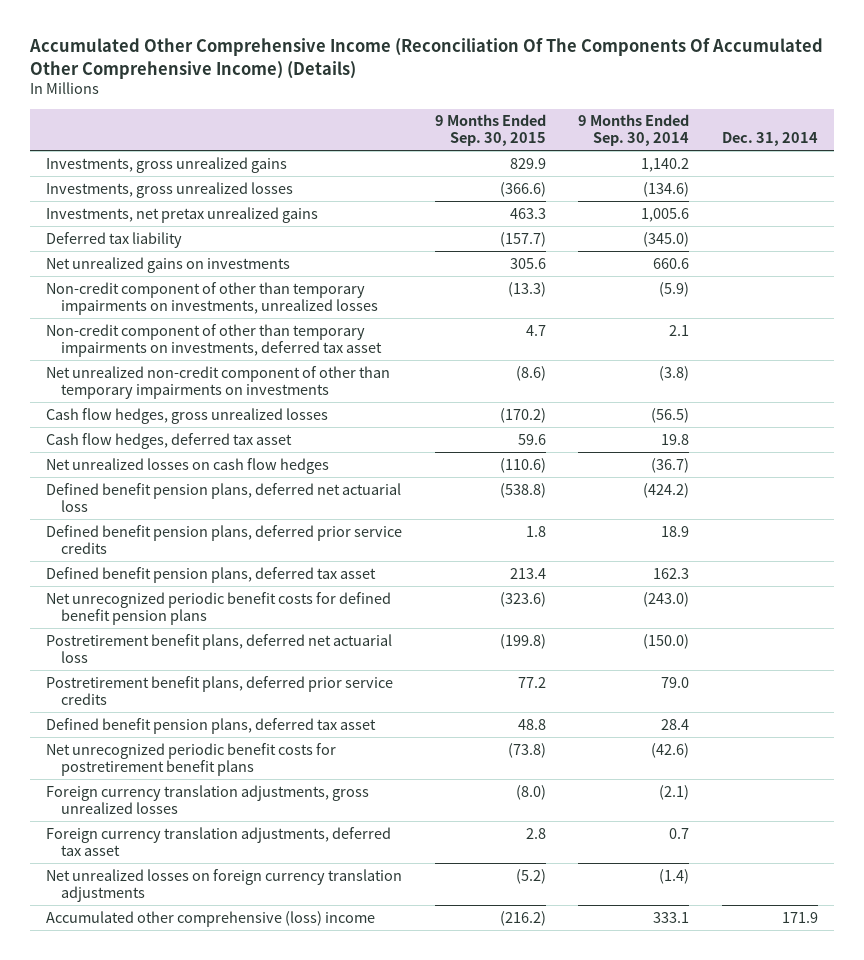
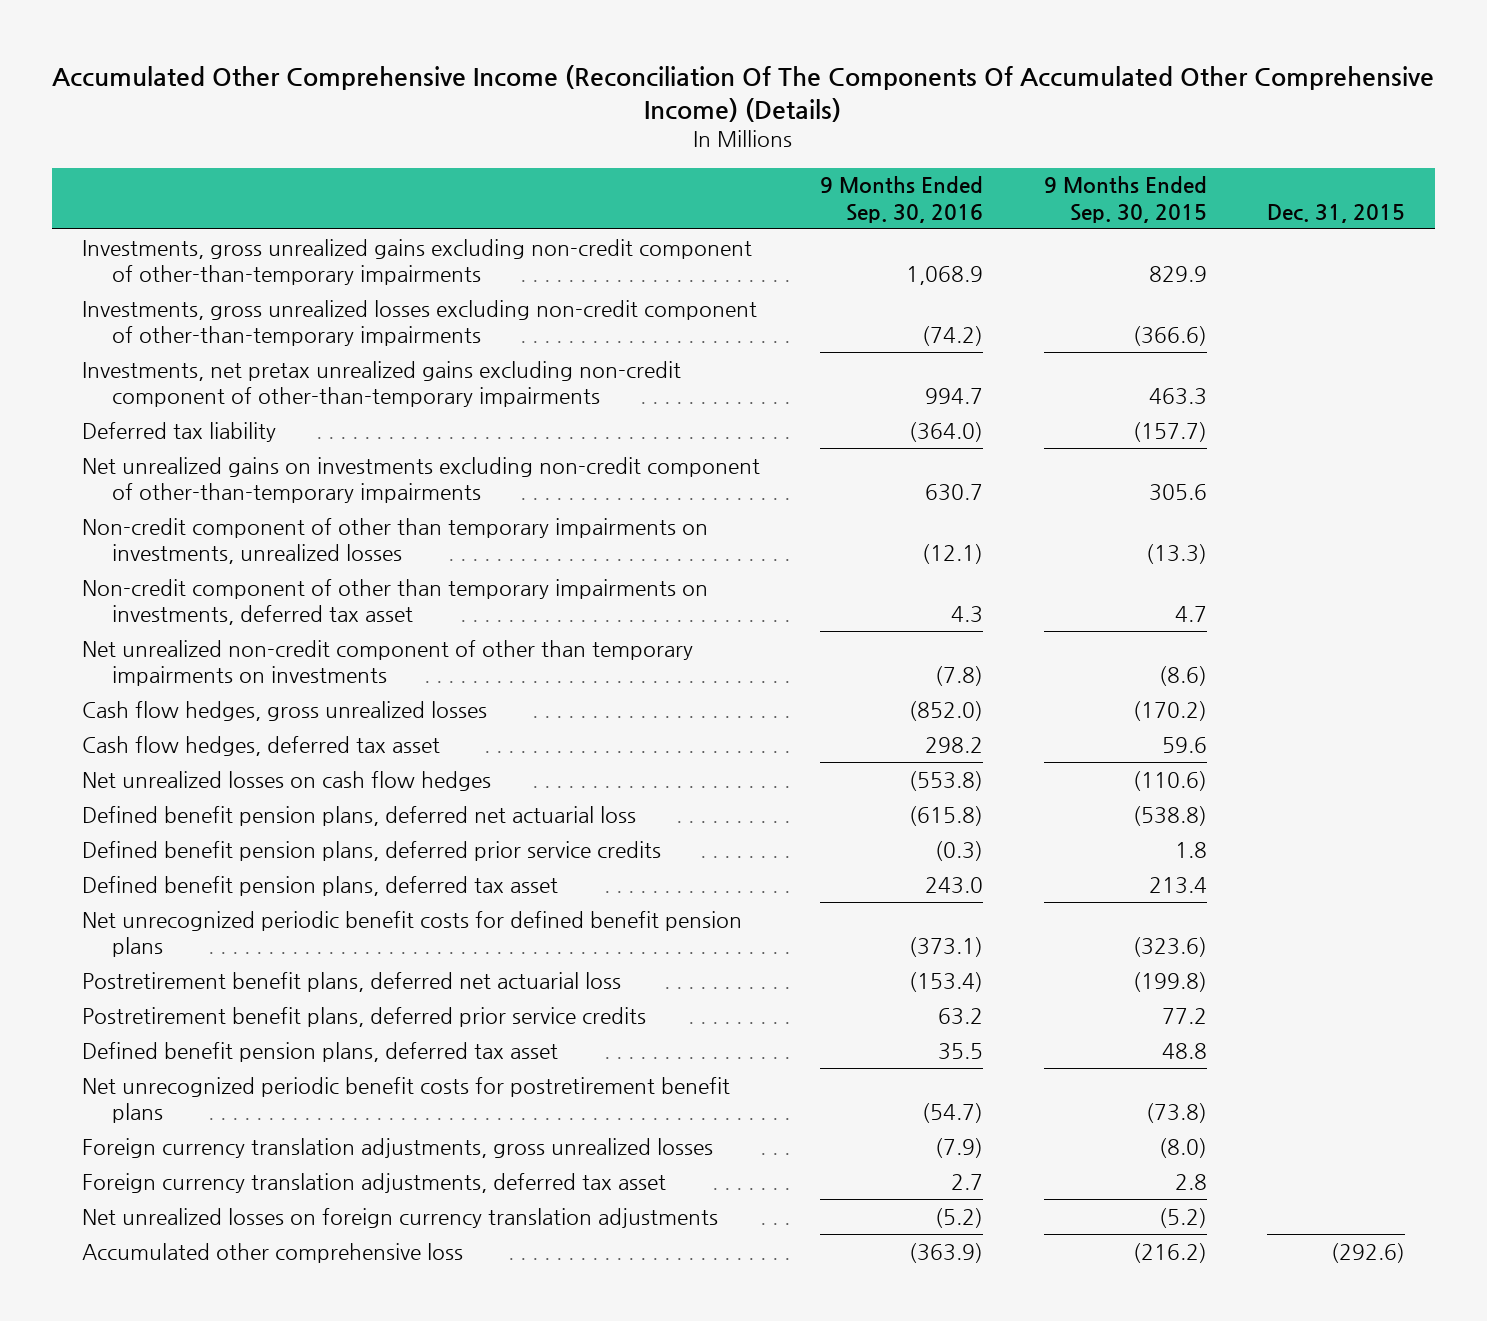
- | 9 Months Ended Sep. 30, 2015 | 9 Months Ended Sep. 30, 2014 | Dec. 31, 2014
+ | 9 Months Ended Sep. 30, 2016 | 9 Months Ended Sep. 30, 2015 | Dec. 31, 2015
- Investments, gross unrealized gains | 829.9 | 1,140.2 |
- Investments, gross unrealized losses | (366.6) | (134.6) |
- Investments, net pretax unrealized gains | 463.3 | 1,005.6 |
+ Investments, gross unrealized gains excluding non-credit component of other-than-temporary impairments | 1,068.9 | 829.9 |
+ Investments, gross unrealized losses excluding non-credit component of other-than-temporary impairments | (74.2) | (366.6) |
+ Investments, net pretax unrealized gains excluding non-credit component of other-than-temporary impairments | 994.7 | 463.3 |
- Net unrealized gains on investments | 305.6 | 660.6 |
+ Net unrealized gains on investments excluding non-credit component of other-than-temporary impairments | 630.7 | 305.6 |
- Accumulated other comprehensive (loss) income | (216.2) | 333.1 | 171.9
+ Accumulated other comprehensive loss | (363.9) | (216.2) | (292.6)

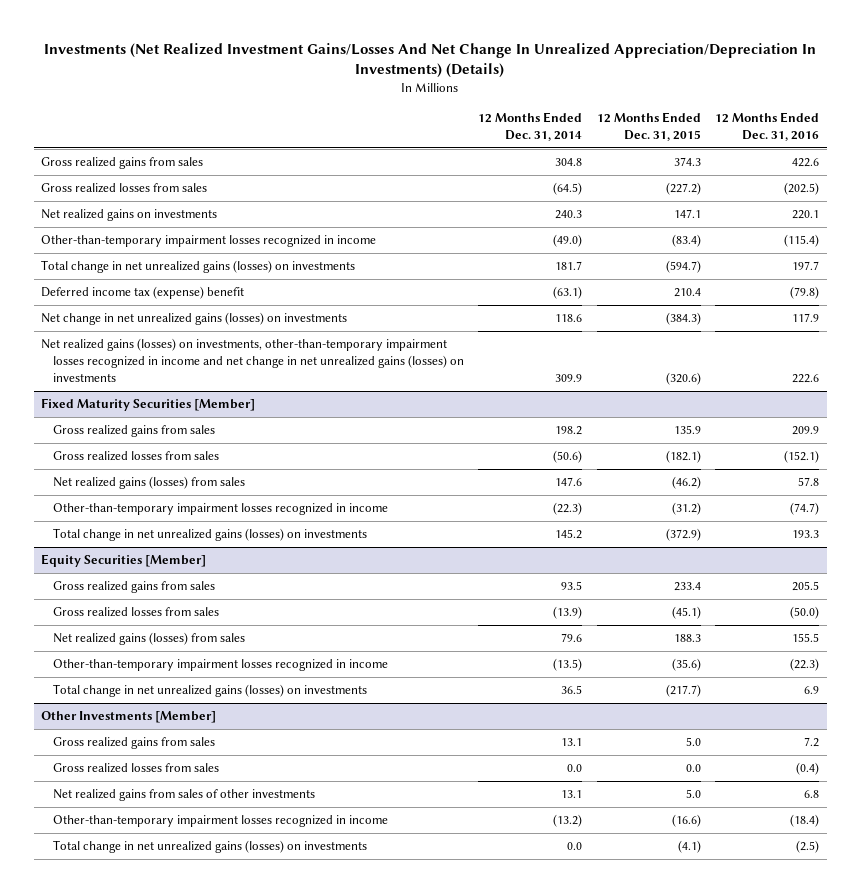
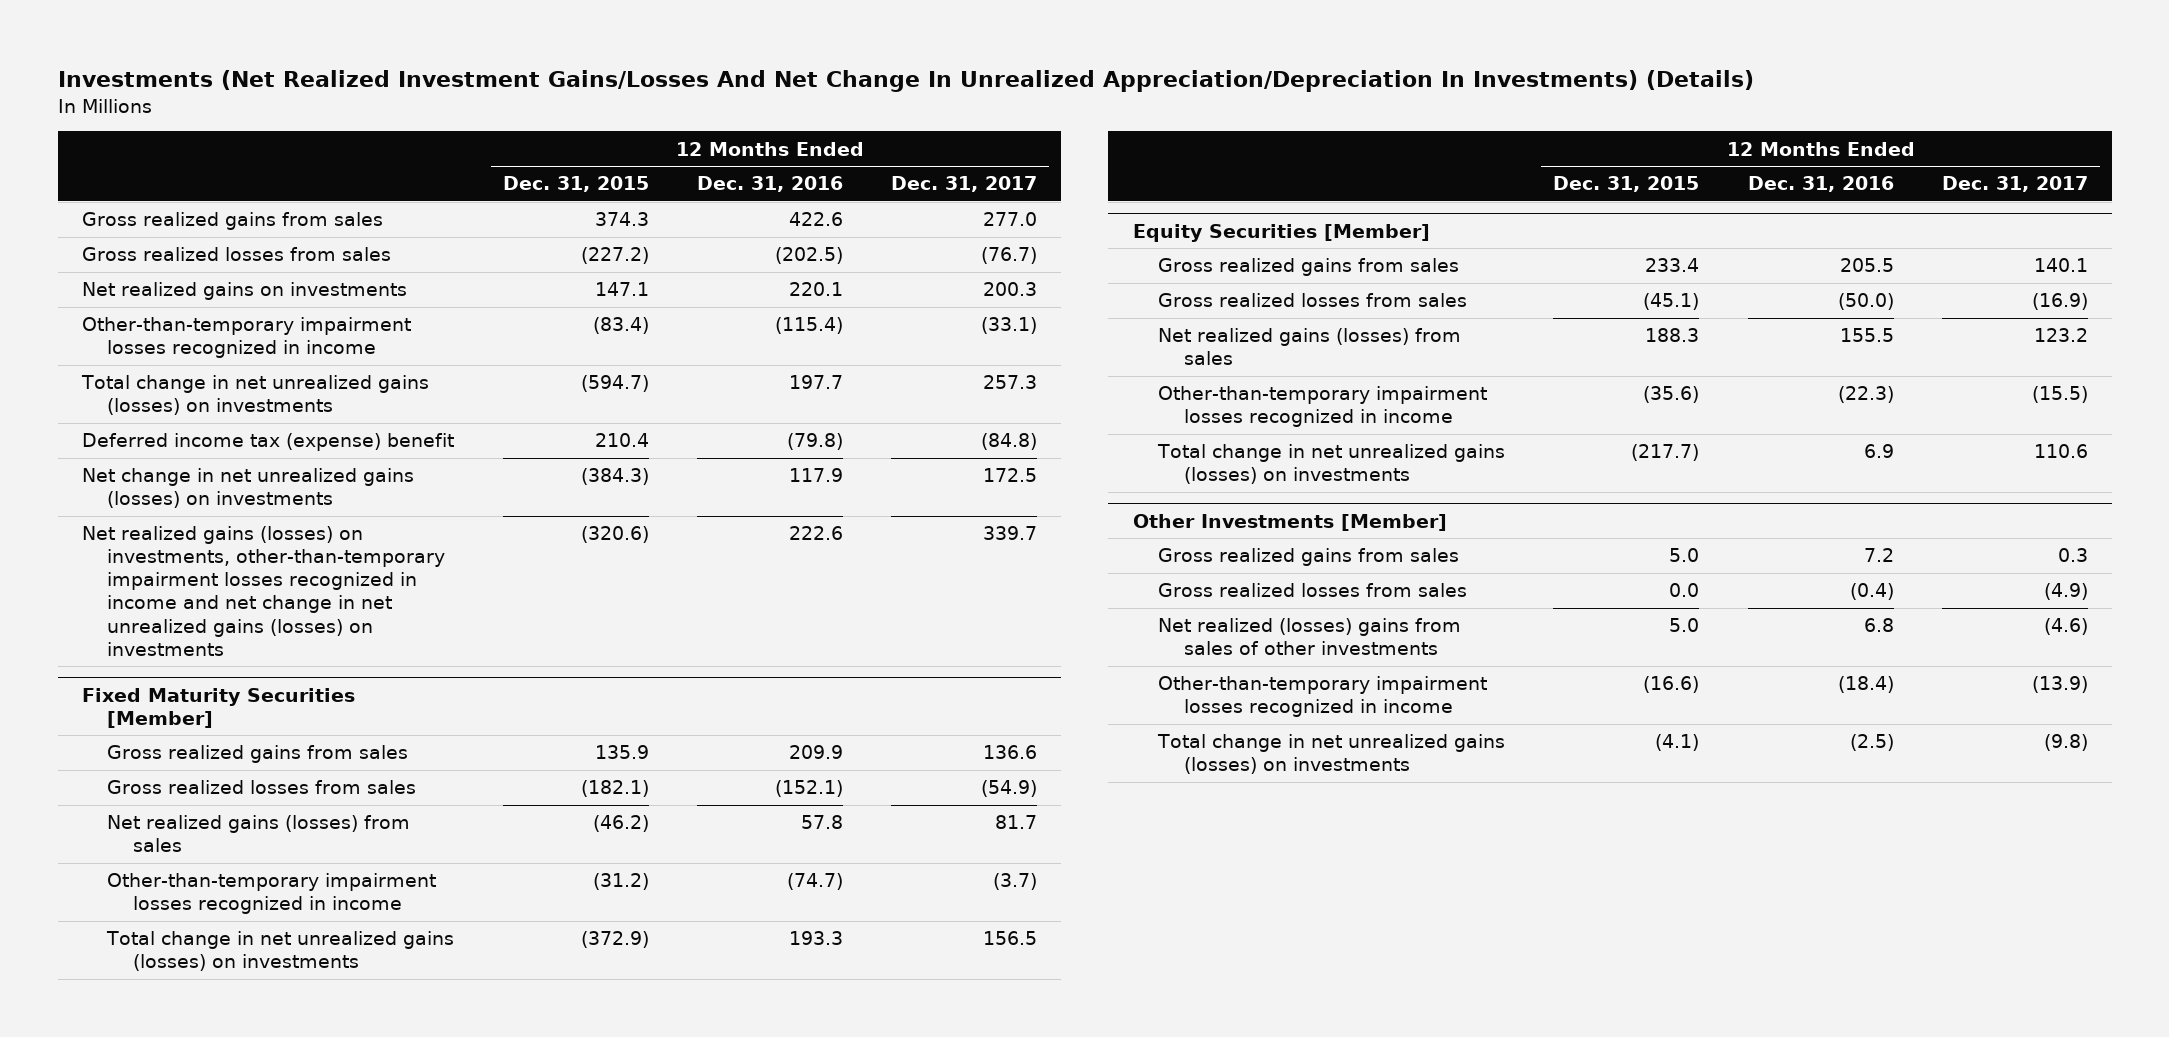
- | 12 Months Ended Dec. 31, 2014 | 12 Months Ended Dec. 31, 2015 | 12 Months Ended Dec. 31, 2016
+ | 12 Months Ended Dec. 31, 2015 | 12 Months Ended Dec. 31, 2016 | 12 Months Ended Dec. 31, 2017
@ Other Investments [Member]
- Net realized gains from sales of other investments | 13.1 | 5.0 | 6.8
+ Net realized (losses) gains from sales of other investments | 5.0 | 6.8 | (4.6)

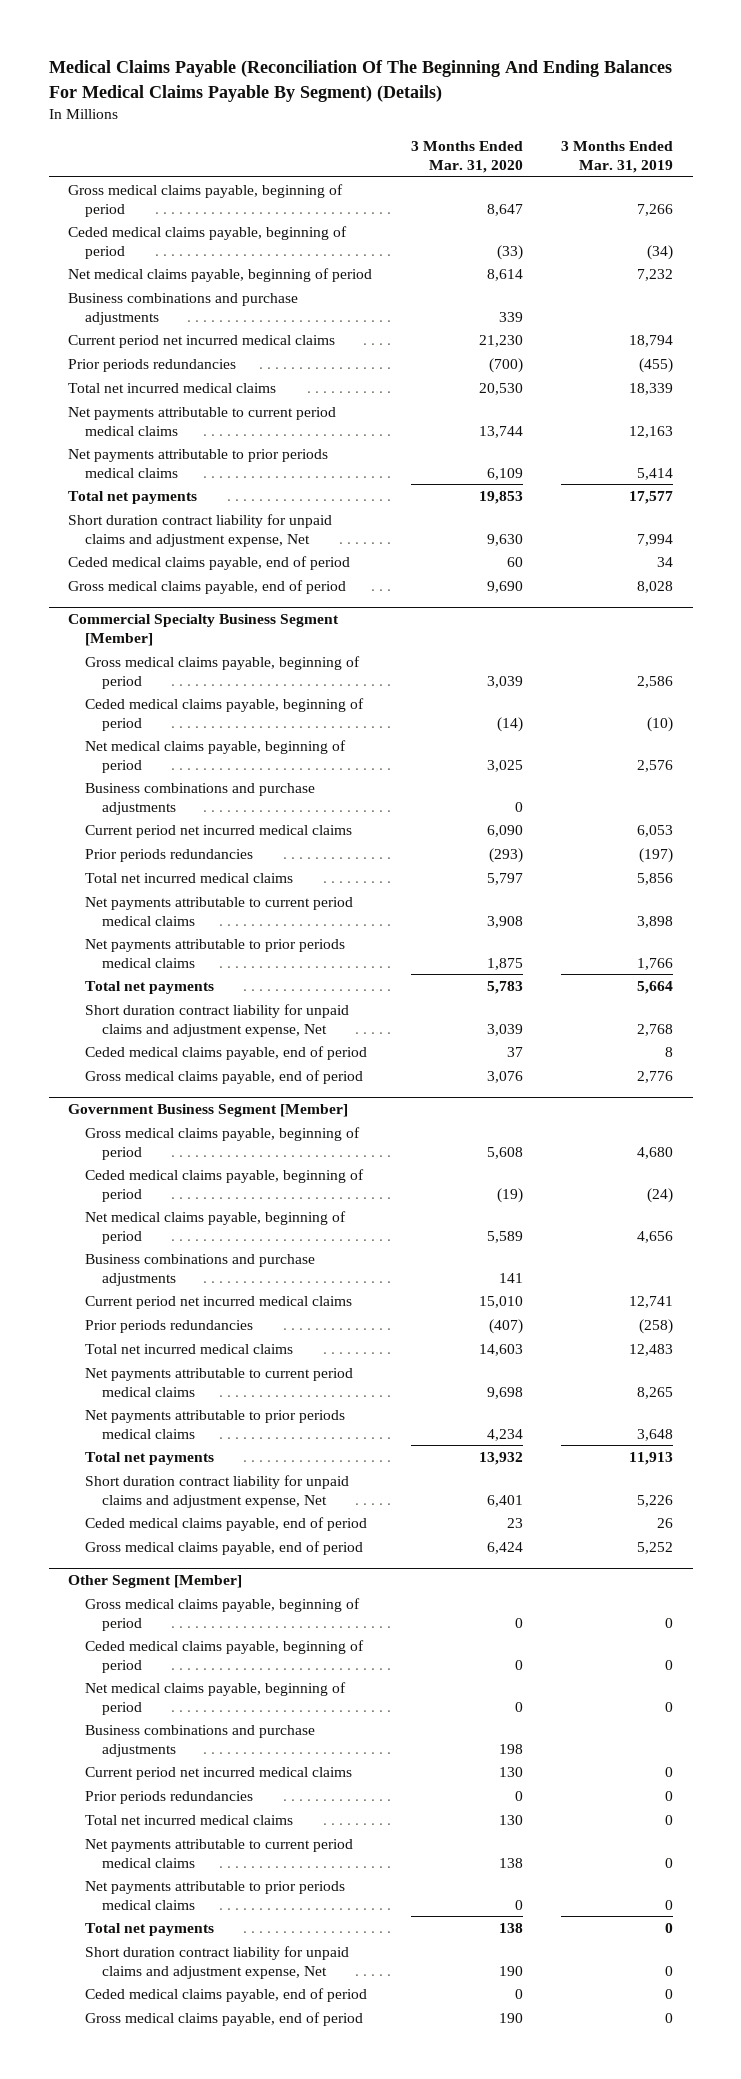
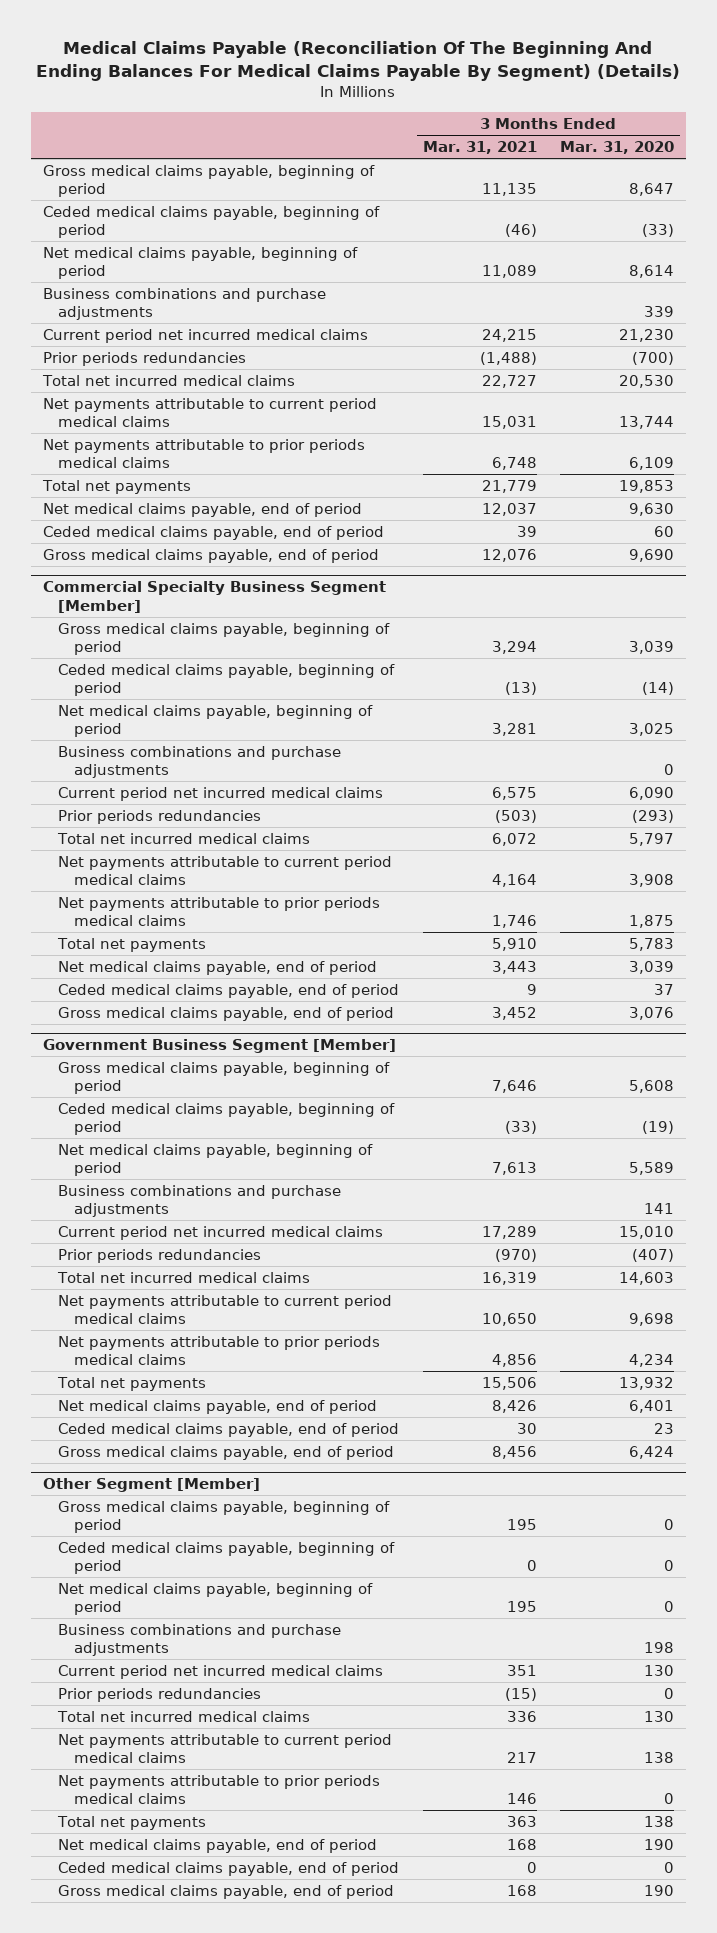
- | 3 Months Ended Mar. 31, 2020 | 3 Months Ended Mar. 31, 2019
+ | 3 Months Ended Mar. 31, 2021 | 3 Months Ended Mar. 31, 2020
- Short duration contract liability for unpaid claims and adjustment expense, Net | 9,630 | 7,994
+ Net medical claims payable, end of period | 12,037 | 9,630
@ Commercial Specialty Business Segment [Member]
- Short duration contract liability for unpaid claims and adjustment expense, Net | 3,039 | 2,768
+ Net medical claims payable, end of period | 3,443 | 3,039
@ Government Business Segment [Member]
- Short duration contract liability for unpaid claims and adjustment expense, Net | 6,401 | 5,226
+ Net medical claims payable, end of period | 8,426 | 6,401
@ Other Segment [Member]
- Short duration contract liability for unpaid claims and adjustment expense, Net | 190 | 0
+ Net medical claims payable, end of period | 168 | 190

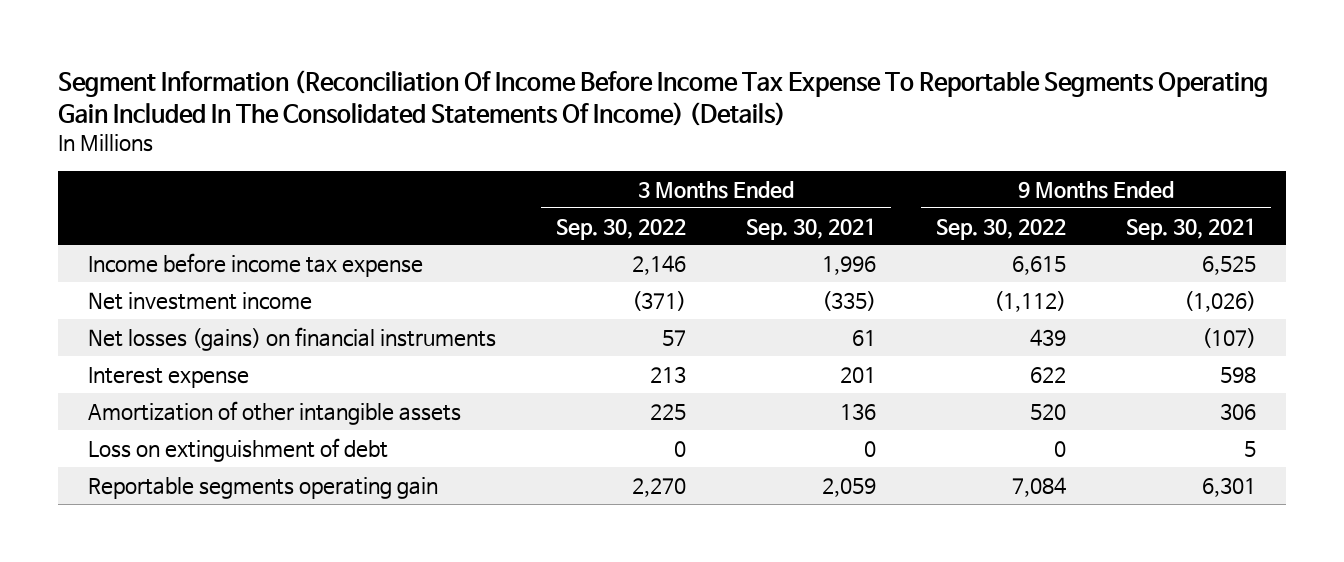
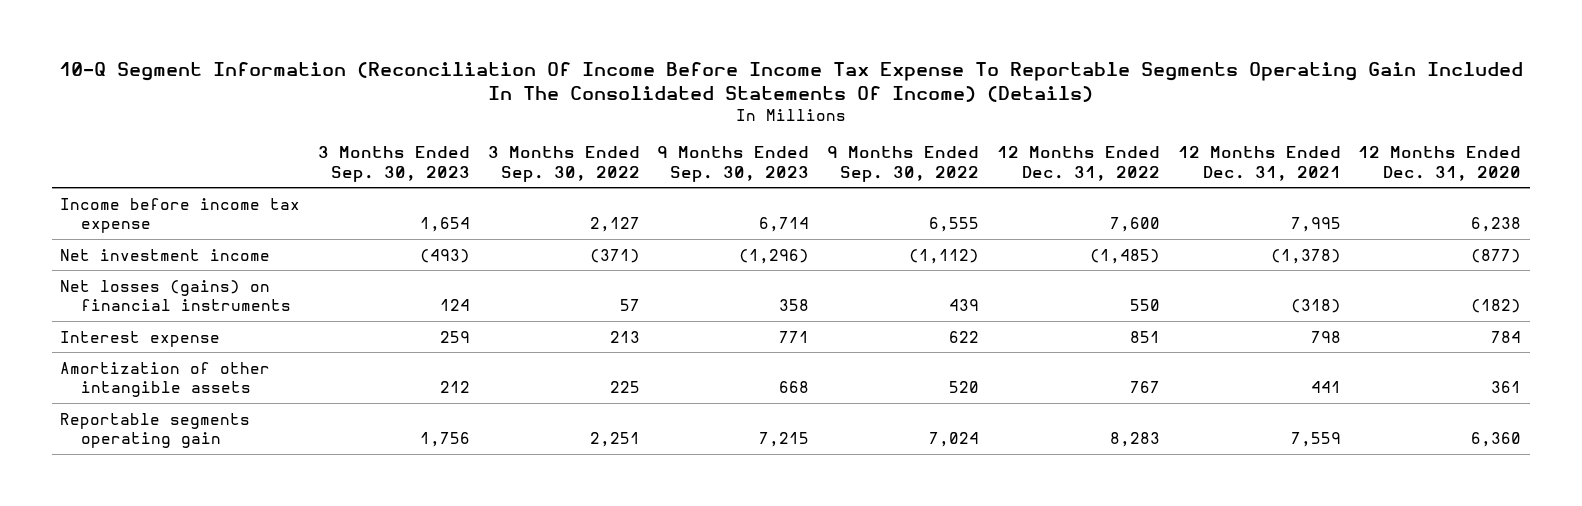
- Segment Information (Reconciliation Of Income Before Income Tax Expense To Reportable Segments Operating Gain Included In The Consolidated Statements Of Income) (Details)
+ 10-Q Segment Information (Reconciliation Of Income Before Income Tax Expense To Reportable Segments Operating Gain Included In The Consolidated Statements Of Income) (Details)
- | 3 Months Ended Sep. 30, 2022 | 3 Months Ended Sep. 30, 2021 | 9 Months Ended Sep. 30, 2022 | 9 Months Ended Sep. 30, 2021
+ | 3 Months Ended Sep. 30, 2023 | 3 Months Ended Sep. 30, 2022 | 9 Months Ended Sep. 30, 2023 | 9 Months Ended Sep. 30, 2022 | 12 Months Ended Dec. 31, 2022 | 12 Months Ended Dec. 31, 2021 | 12 Months Ended Dec. 31, 2020
- Income before income tax expense | 2,146 | 1,996 | 6,615 | 6,525
+ Income before income tax expense | 1,654 | 2,127 | 6,714 | 6,555 | 7,600 | 7,995 | 6,238
- Loss on extinguishment of debt | 0 | 0 | 0 | 5
- Reportable segments operating gain | 2,270 | 2,059 | 7,084 | 6,301
+ Reportable segments operating gain | 1,756 | 2,251 | 7,215 | 7,024 | 8,283 | 7,559 | 6,360

